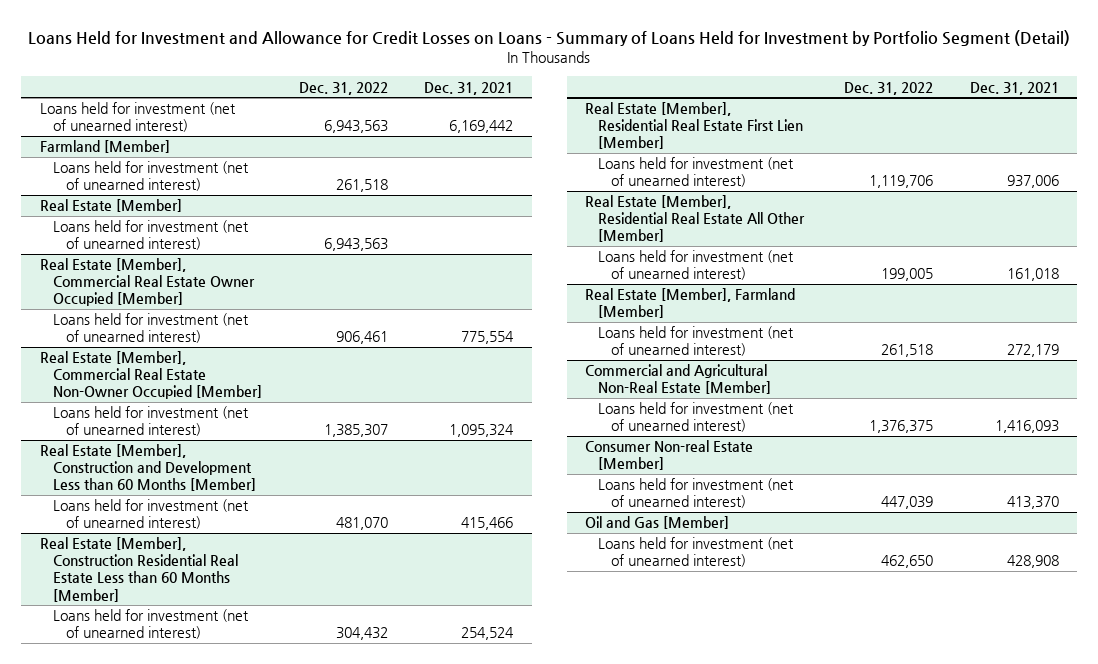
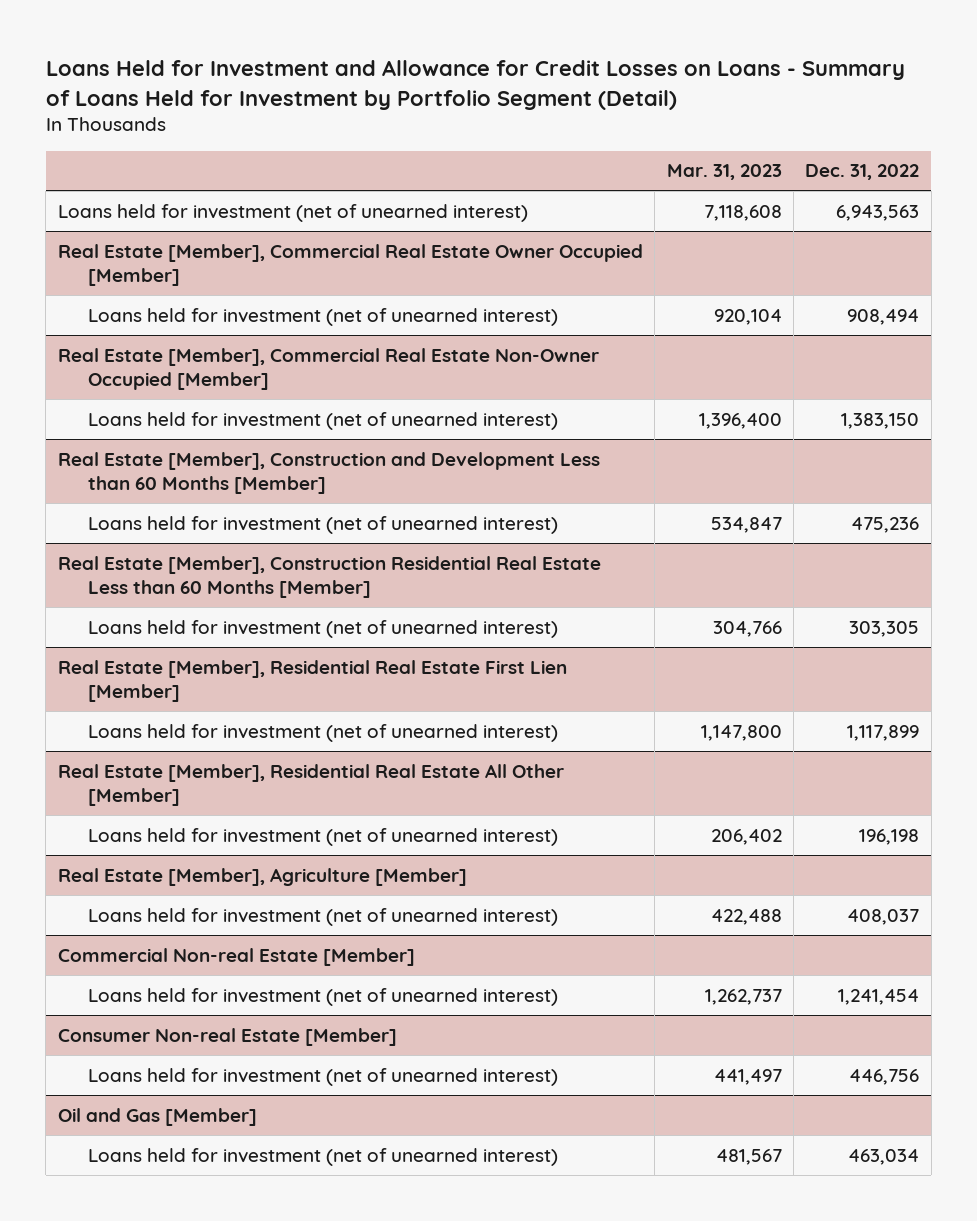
- | Dec. 31, 2022 | Dec. 31, 2021
+ | Mar. 31, 2023 | Dec. 31, 2022
- Farmland [Member]
- Loans held for investment (net of unearned interest) | 261,518 |
- Real Estate [Member]
- Loans held for investment (net of unearned interest) | 6,943,563 |
@ Real Estate [Member], Commercial Real Estate Owner Occupied [Member]
- Loans held for investment (net of unearned interest) | 906,461 | 775,554
+ Loans held for investment (net of unearned interest) | 920,104 | 908,494
@ Real Estate [Member], Commercial Real Estate Non-Owner Occupied [Member]
- Loans held for investment (net of unearned interest) | 1,385,307 | 1,095,324
+ Loans held for investment (net of unearned interest) | 1,396,400 | 1,383,150
@ Real Estate [Member], Construction and Development Less than 60 Months [Member]
- Loans held for investment (net of unearned interest) | 481,070 | 415,466
+ Loans held for investment (net of unearned interest) | 534,847 | 475,236
@ Real Estate [Member], Construction Residential Real Estate Less than 60 Months [Member]
- Loans held for investment (net of unearned interest) | 304,432 | 254,524
+ Loans held for investment (net of unearned interest) | 304,766 | 303,305
@ Real Estate [Member], Residential Real Estate First Lien [Member]
- Loans held for investment (net of unearned interest) | 1,119,706 | 937,006
+ Loans held for investment (net of unearned interest) | 1,147,800 | 1,117,899
@ Real Estate [Member], Residential Real Estate All Other [Member]
- Loans held for investment (net of unearned interest) | 199,005 | 161,018
- Real Estate [Member], Farmland [Member]
- Loans held for investment (net of unearned interest) | 261,518 | 272,179
- Commercial and Agricultural Non-Real Estate [Member]
- Loans held for investment (net of unearned interest) | 1,376,375 | 1,416,093
@ Real Estate [Member], Residential Real Estate All Other [Member]
+ Loans held for investment (net of unearned interest) | 206,402 | 196,198
+ Real Estate [Member], Agriculture [Member]
+ Loans held for investment (net of unearned interest) | 422,488 | 408,037
+ Commercial Non-real Estate [Member]
+ Loans held for investment (net of unearned interest) | 1,262,737 | 1,241,454
@ Consumer Non-real Estate [Member]
- Loans held for investment (net of unearned interest) | 447,039 | 413,370
+ Loans held for investment (net of unearned interest) | 441,497 | 446,756
@ Oil and Gas [Member]
- Loans held for investment (net of unearned interest) | 462,650 | 428,908
+ Loans held for investment (net of unearned interest) | 481,567 | 463,034

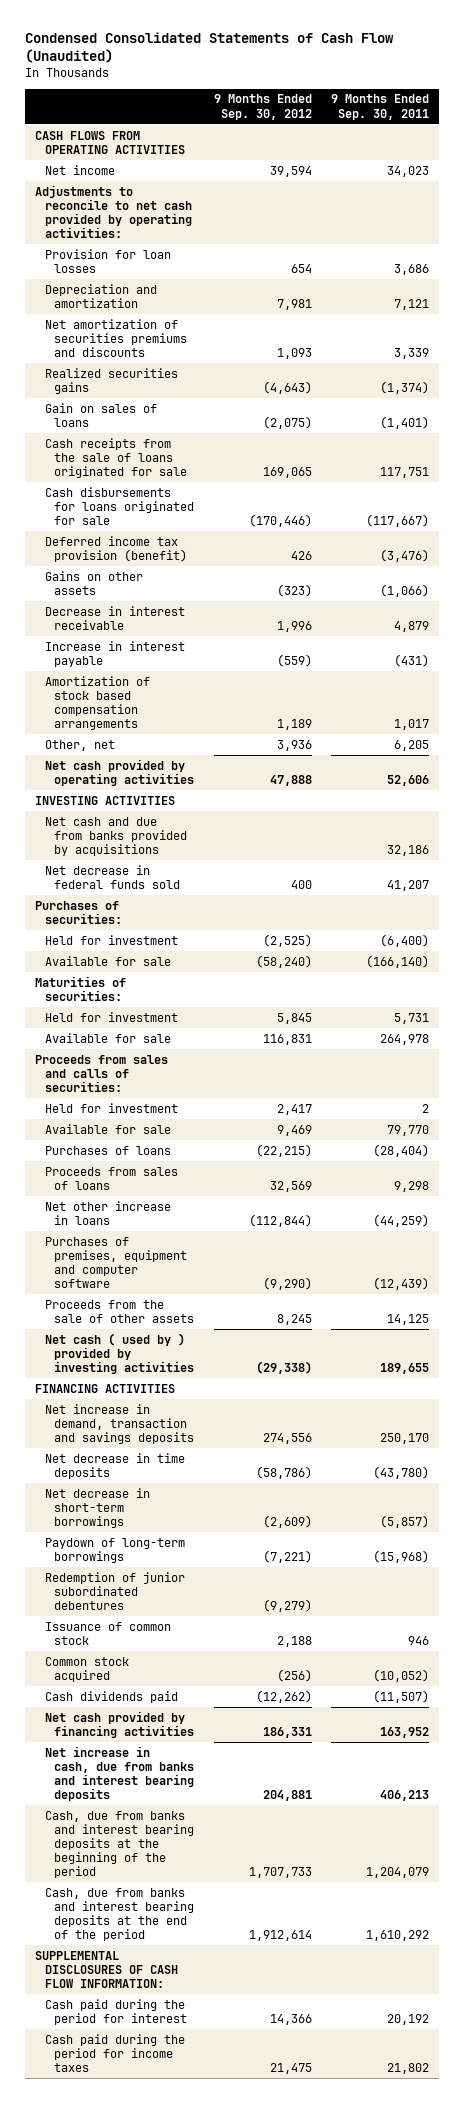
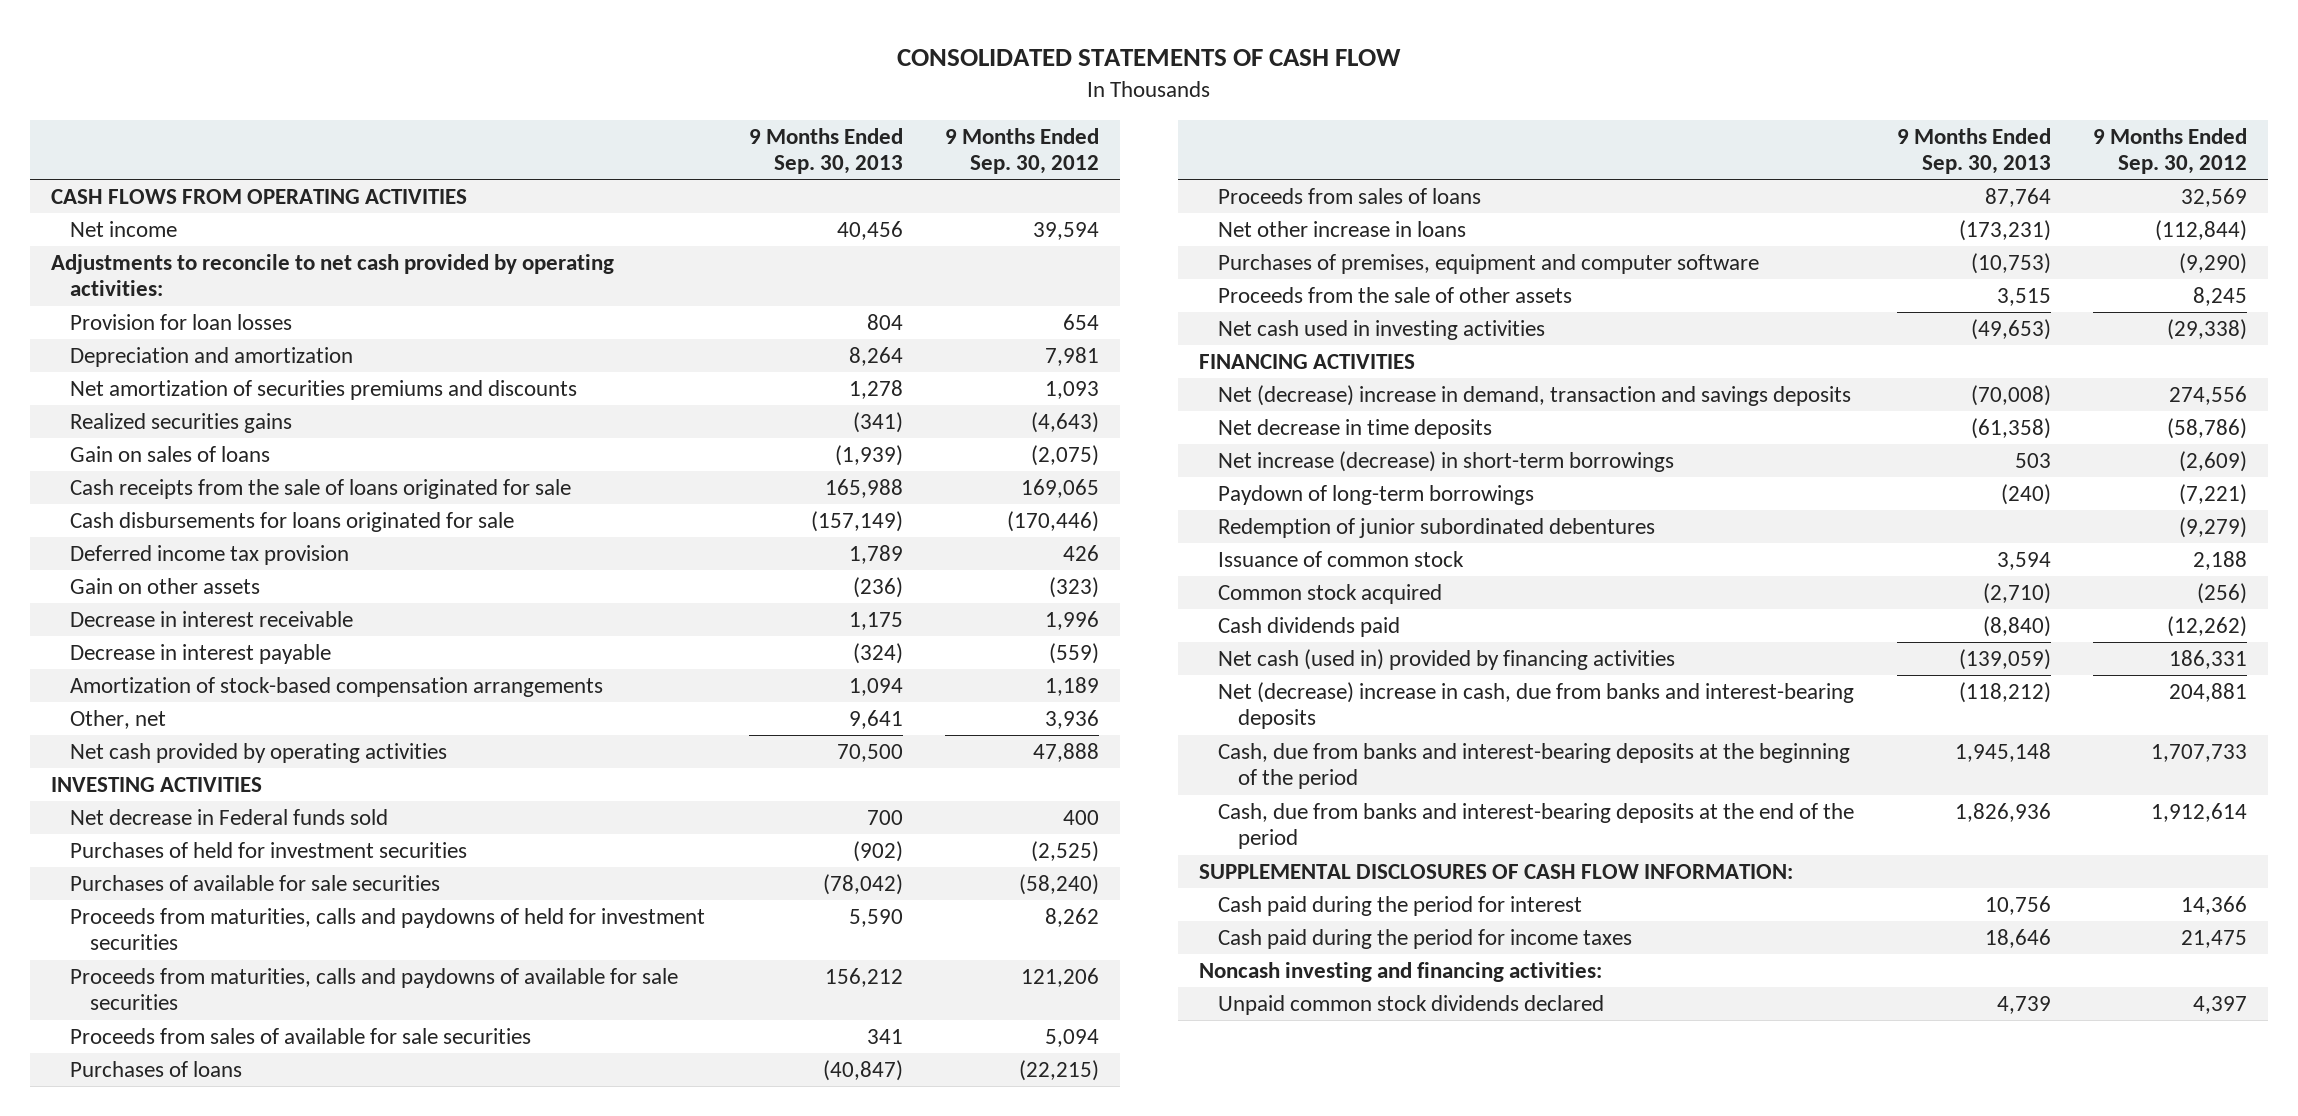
- Condensed Consolidated Statements of Cash Flow (Unaudited)
+ CONSOLIDATED STATEMENTS OF CASH FLOW
- | 9 Months Ended Sep. 30, 2012 | 9 Months Ended Sep. 30, 2011
+ | 9 Months Ended Sep. 30, 2013 | 9 Months Ended Sep. 30, 2012
- Deferred income tax provision (benefit) | 426 | (3,476)
- Gains on other assets | (323) | (1,066)
+ Deferred income tax provision | 1,789 | 426
+ Gain on other assets | (236) | (323)
- Increase in interest payable | (559) | (431)
- Amortization of stock based compensation arrangements | 1,189 | 1,017
+ Decrease in interest payable | (324) | (559)
+ Amortization of stock-based compensation arrangements | 1,094 | 1,189
- Net cash and due from banks provided by acquisitions | | 32,186
- Net decrease in federal funds sold | 400 | 41,207
- Purchases of securities:
- Held for investment | (2,525) | (6,400)
- Available for sale | (58,240) | (166,140)
- Maturities of securities:
- Held for investment | 5,845 | 5,731
- Available for sale | 116,831 | 264,978
- Proceeds from sales and calls of securities:
- Held for investment | 2,417 | 2
- Available for sale | 9,469 | 79,770
+ Net decrease in Federal funds sold | 700 | 400
+ Purchases of held for investment securities | (902) | (2,525)
+ Purchases of available for sale securities | (78,042) | (58,240)
+ Proceeds from maturities, calls and paydowns of held for investment securities | 5,590 | 8,262
+ Proceeds from maturities, calls and paydowns of available for sale securities | 156,212 | 121,206
+ Proceeds from sales of available for sale securities | 341 | 5,094
- Net cash ( used by ) provided by investing activities | (29,338) | 189,655
+ Net cash used in investing activities | (49,653) | (29,338)
- Net increase in demand, transaction and savings deposits | 274,556 | 250,170
+ Net (decrease) increase in demand, transaction and savings deposits | (70,008) | 274,556
- Net decrease in short-term borrowings | (2,609) | (5,857)
+ Net increase (decrease) in short-term borrowings | 503 | (2,609)
- Net cash provided by financing activities | 186,331 | 163,952
- Net increase in cash, due from banks and interest bearing deposits | 204,881 | 406,213
- Cash, due from banks and interest bearing deposits at the beginning of the period | 1,707,733 | 1,204,079
- Cash, due from banks and interest bearing deposits at the end of the period | 1,912,614 | 1,610,292
+ Net cash (used in) provided by financing activities | (139,059) | 186,331
+ Net (decrease) increase in cash, due from banks and interest-bearing deposits | (118,212) | 204,881
+ Cash, due from banks and interest-bearing deposits at the beginning of the period | 1,945,148 | 1,707,733
+ Cash, due from banks and interest-bearing deposits at the end of the period | 1,826,936 | 1,912,614
+ Noncash investing and financing activities:
+ Unpaid common stock dividends declared | 4,739 | 4,397

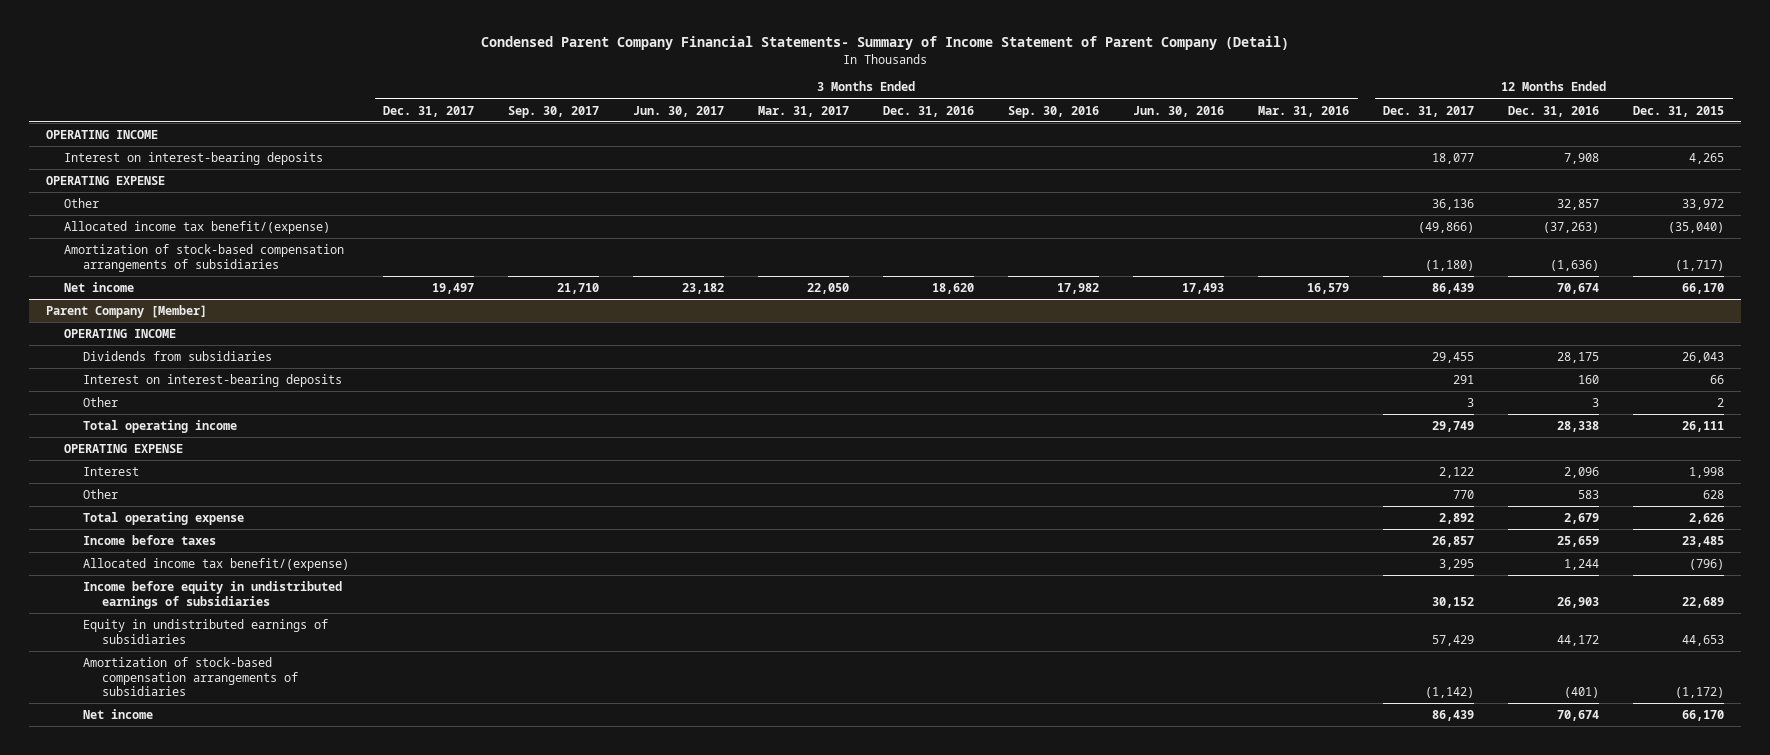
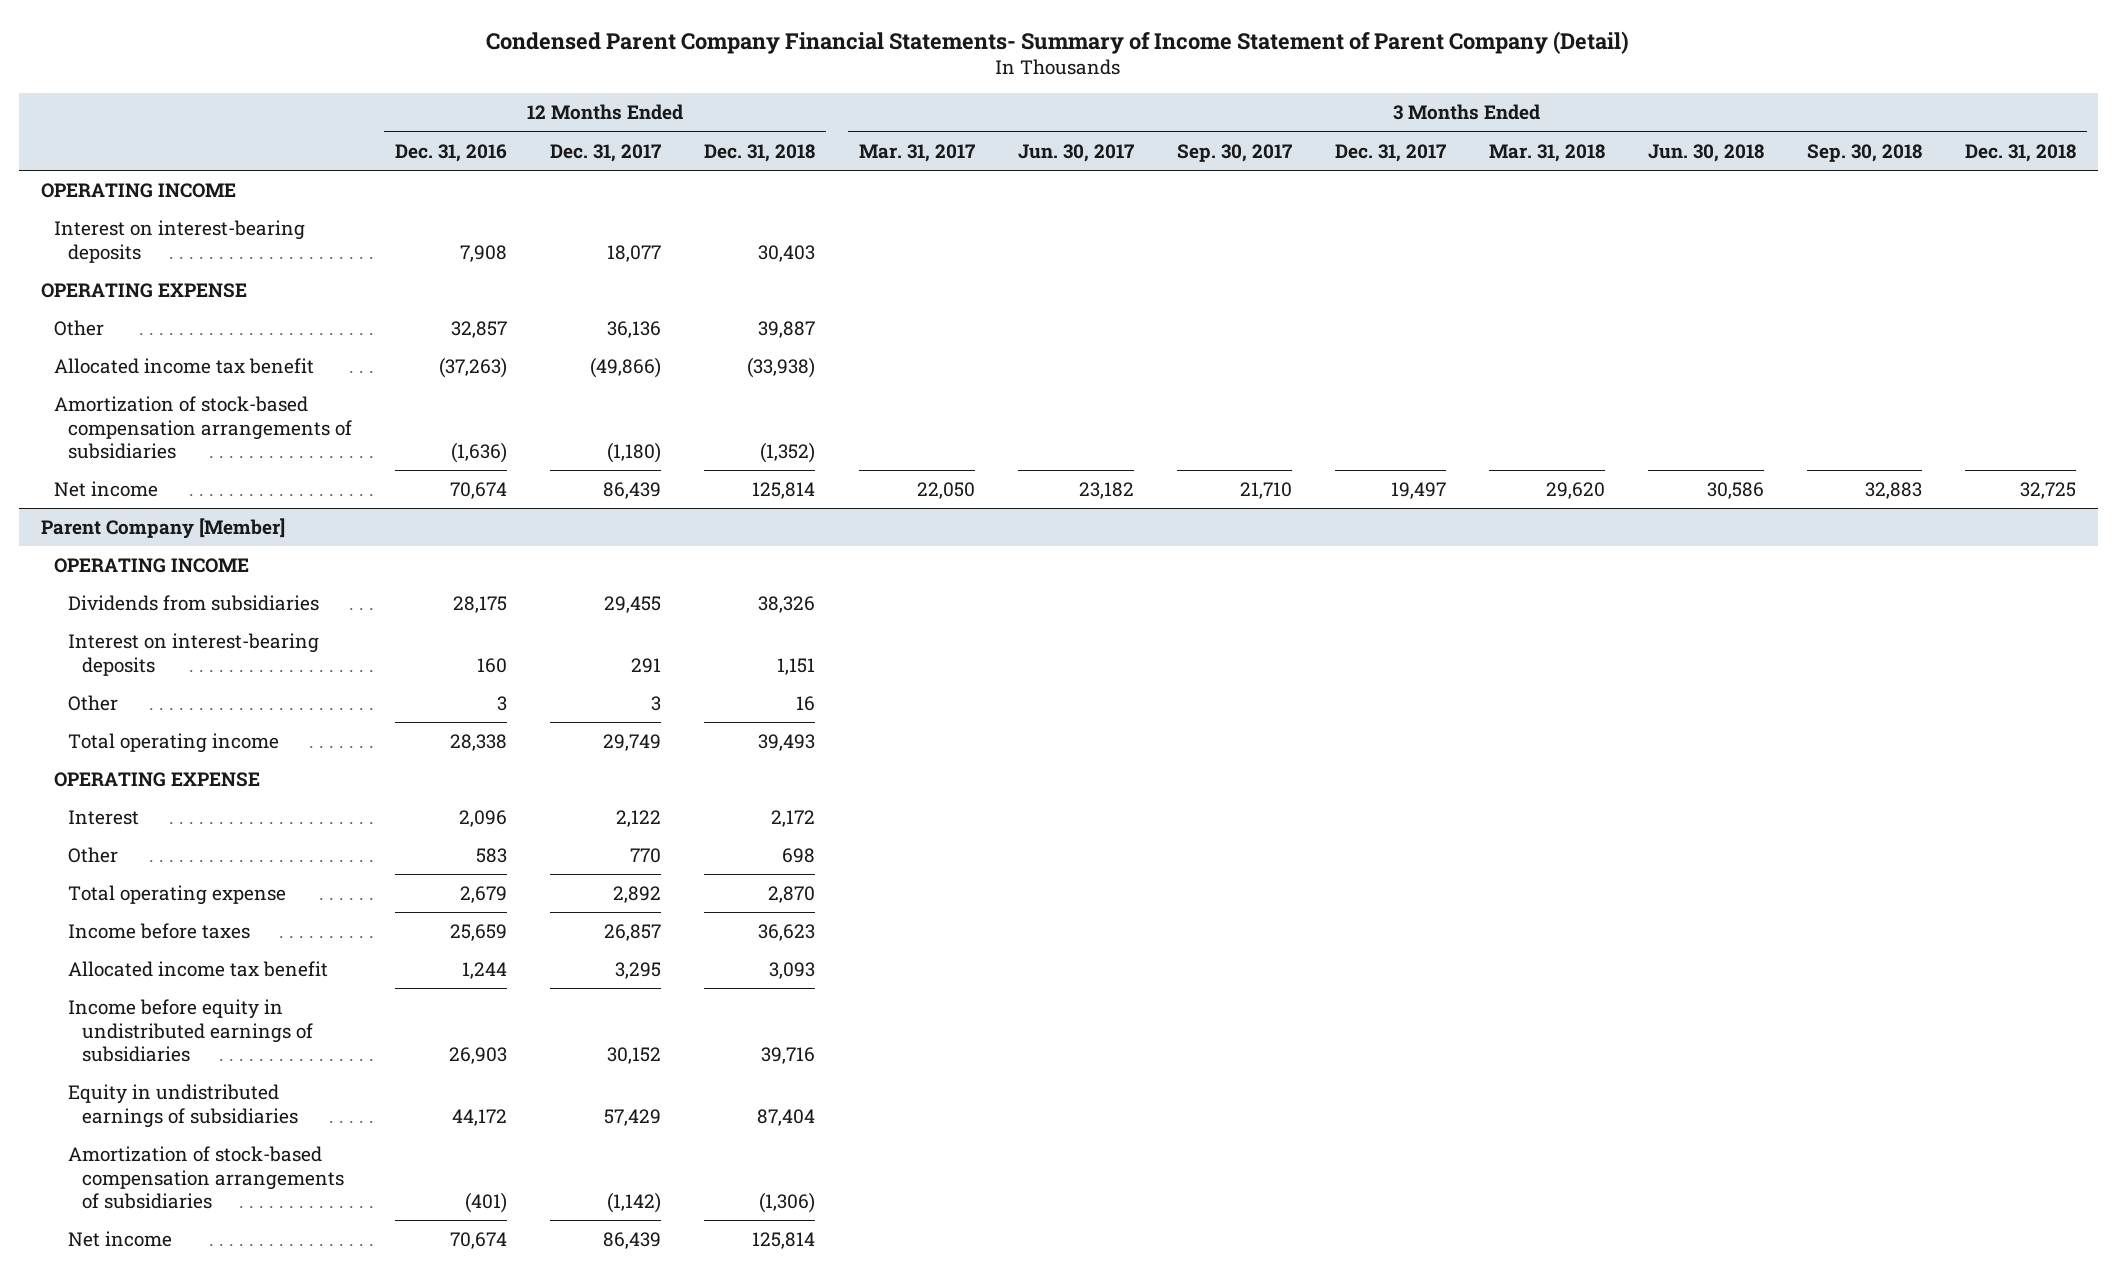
- | 3 Months Ended Dec. 31, 2017 | 3 Months Ended Sep. 30, 2017 | 3 Months Ended Jun. 30, 2017 | 3 Months Ended Mar. 31, 2017 | 3 Months Ended Dec. 31, 2016 | 3 Months Ended Sep. 30, 2016 | 3 Months Ended Jun. 30, 2016 | 3 Months Ended Mar. 31, 2016 | 12 Months Ended Dec. 31, 2017 | 12 Months Ended Dec. 31, 2016 | 12 Months Ended Dec. 31, 2015
+ | 12 Months Ended Dec. 31, 2016 | 12 Months Ended Dec. 31, 2017 | 12 Months Ended Dec. 31, 2018 | 3 Months Ended Mar. 31, 2017 | 3 Months Ended Jun. 30, 2017 | 3 Months Ended Sep. 30, 2017 | 3 Months Ended Dec. 31, 2017 | 3 Months Ended Mar. 31, 2018 | 3 Months Ended Jun. 30, 2018 | 3 Months Ended Sep. 30, 2018 | 3 Months Ended Dec. 31, 2018
- Allocated income tax benefit/(expense) | | | | | | | | | (49,866) | (37,263) | (35,040)
+ Allocated income tax benefit | (37,263) | (49,866) | (33,938) | | | | | | | |
@ Parent Company [Member]
- Allocated income tax benefit/(expense) | | | | | | | | | 3,295 | 1,244 | (796)
+ Allocated income tax benefit | 1,244 | 3,295 | 3,093 | | | | | | | |

